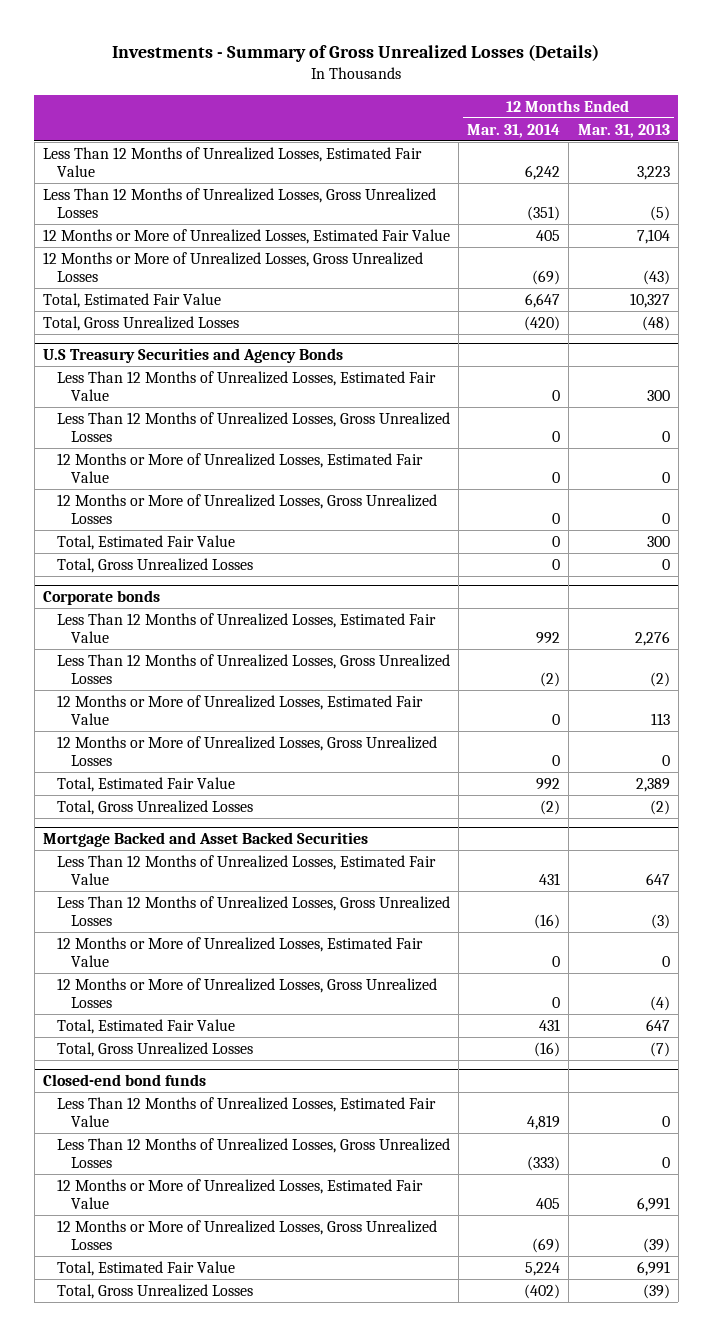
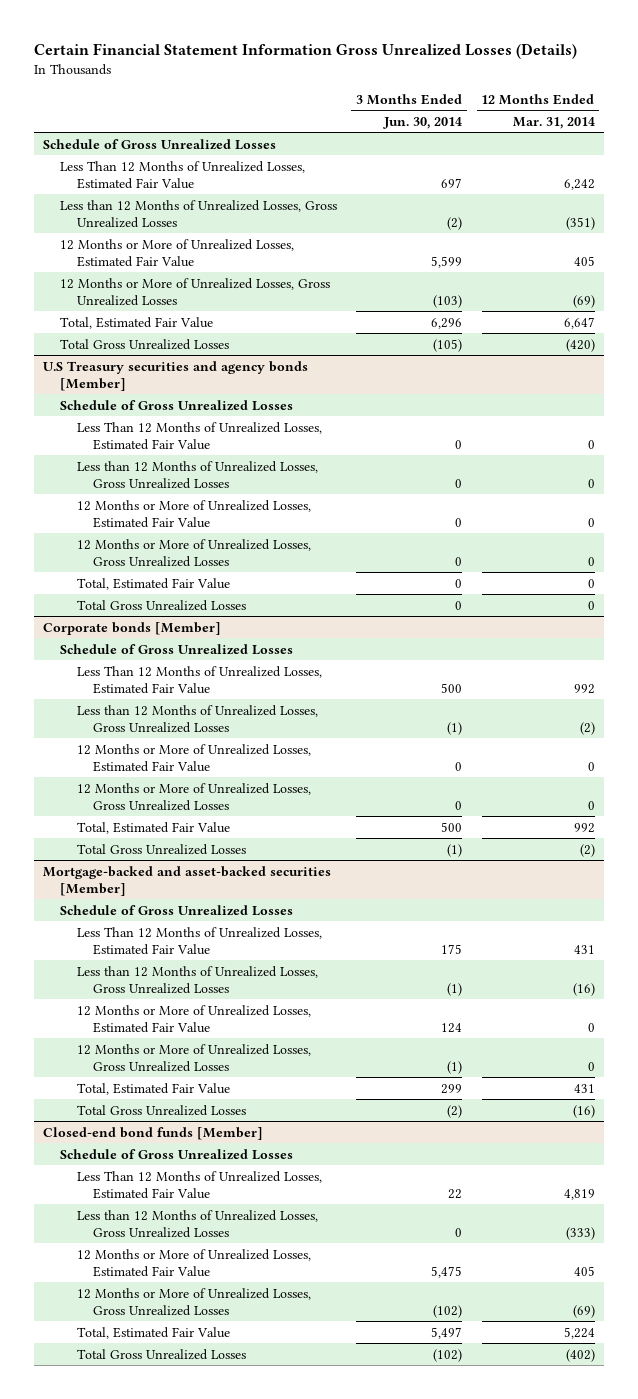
- Investments - Summary of Gross Unrealized Losses (Details)
+ Certain Financial Statement Information Gross Unrealized Losses (Details)
- | 12 Months Ended Mar. 31, 2014 | 12 Months Ended Mar. 31, 2013
+ | 3 Months Ended Jun. 30, 2014 | 12 Months Ended Mar. 31, 2014
+ Schedule of Gross Unrealized Losses
- Less Than 12 Months of Unrealized Losses, Gross Unrealized Losses | (351) | (5)
+ Less than 12 Months of Unrealized Losses, Gross Unrealized Losses | (2) | (351)
- Total, Gross Unrealized Losses | (420) | (48)
- U.S Treasury Securities and Agency Bonds
+ Total Gross Unrealized Losses | (105) | (420)
+ U.S Treasury securities and agency bonds [Member]
+ Schedule of Gross Unrealized Losses
- Less Than 12 Months of Unrealized Losses, Gross Unrealized Losses | 0 | 0
+ Less than 12 Months of Unrealized Losses, Gross Unrealized Losses | 0 | 0
- Total, Gross Unrealized Losses | 0 | 0
- Corporate bonds
+ Total Gross Unrealized Losses | 0 | 0
+ Corporate bonds [Member]
+ Schedule of Gross Unrealized Losses
- Less Than 12 Months of Unrealized Losses, Gross Unrealized Losses | (2) | (2)
+ Less than 12 Months of Unrealized Losses, Gross Unrealized Losses | (1) | (2)
- Total, Gross Unrealized Losses | (2) | (2)
- Mortgage Backed and Asset Backed Securities
+ Total Gross Unrealized Losses | (1) | (2)
+ Mortgage-backed and asset-backed securities [Member]
+ Schedule of Gross Unrealized Losses
- Less Than 12 Months of Unrealized Losses, Gross Unrealized Losses | (16) | (3)
+ Less than 12 Months of Unrealized Losses, Gross Unrealized Losses | (1) | (16)
- Total, Gross Unrealized Losses | (16) | (7)
- Closed-end bond funds
+ Total Gross Unrealized Losses | (2) | (16)
+ Closed-end bond funds [Member]
+ Schedule of Gross Unrealized Losses
- Less Than 12 Months of Unrealized Losses, Gross Unrealized Losses | (333) | 0
+ Less than 12 Months of Unrealized Losses, Gross Unrealized Losses | 0 | (333)
- Total, Gross Unrealized Losses | (402) | (39)
+ Total Gross Unrealized Losses | (102) | (402)

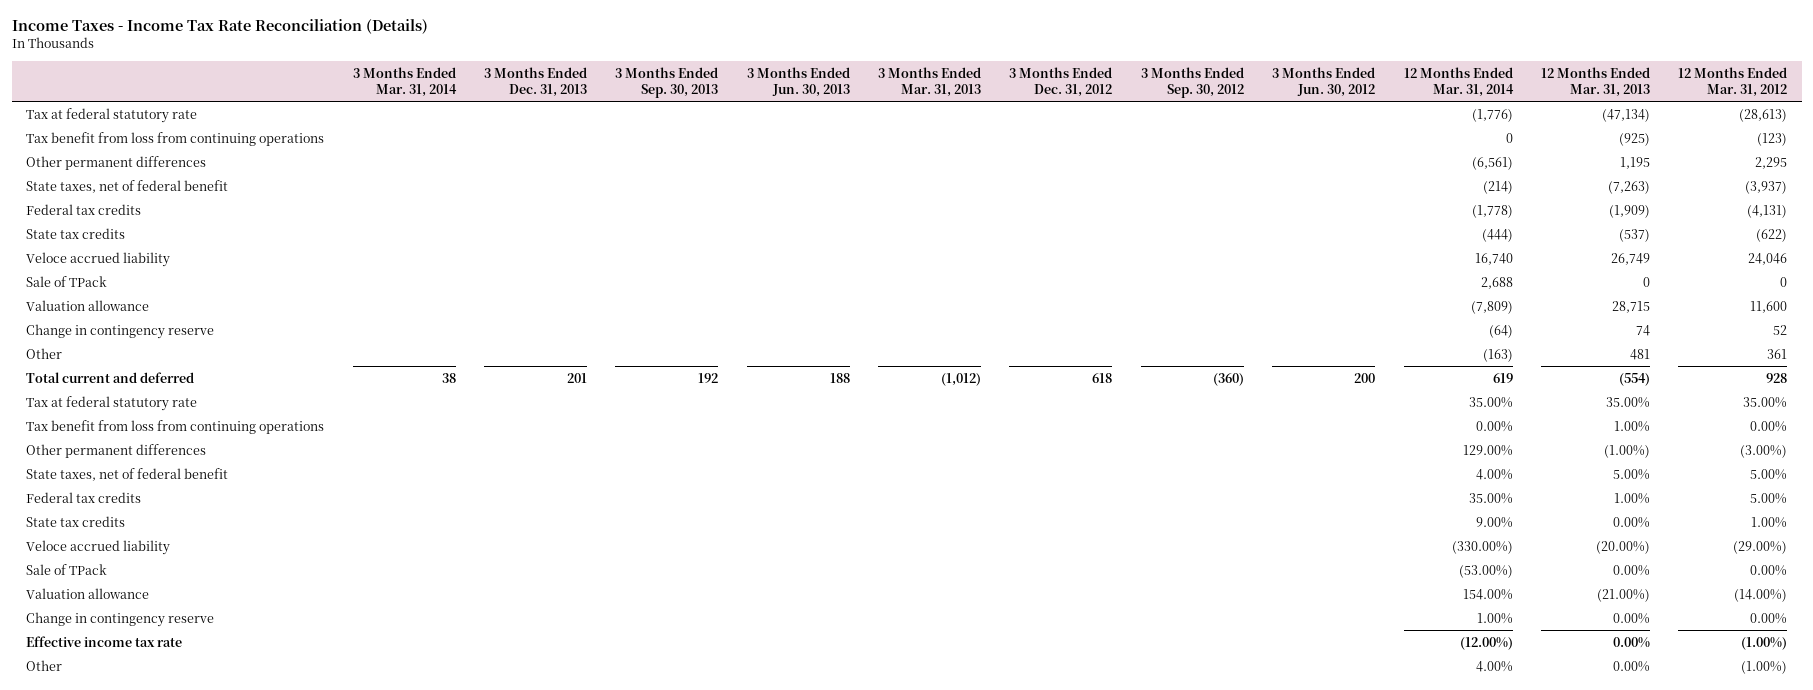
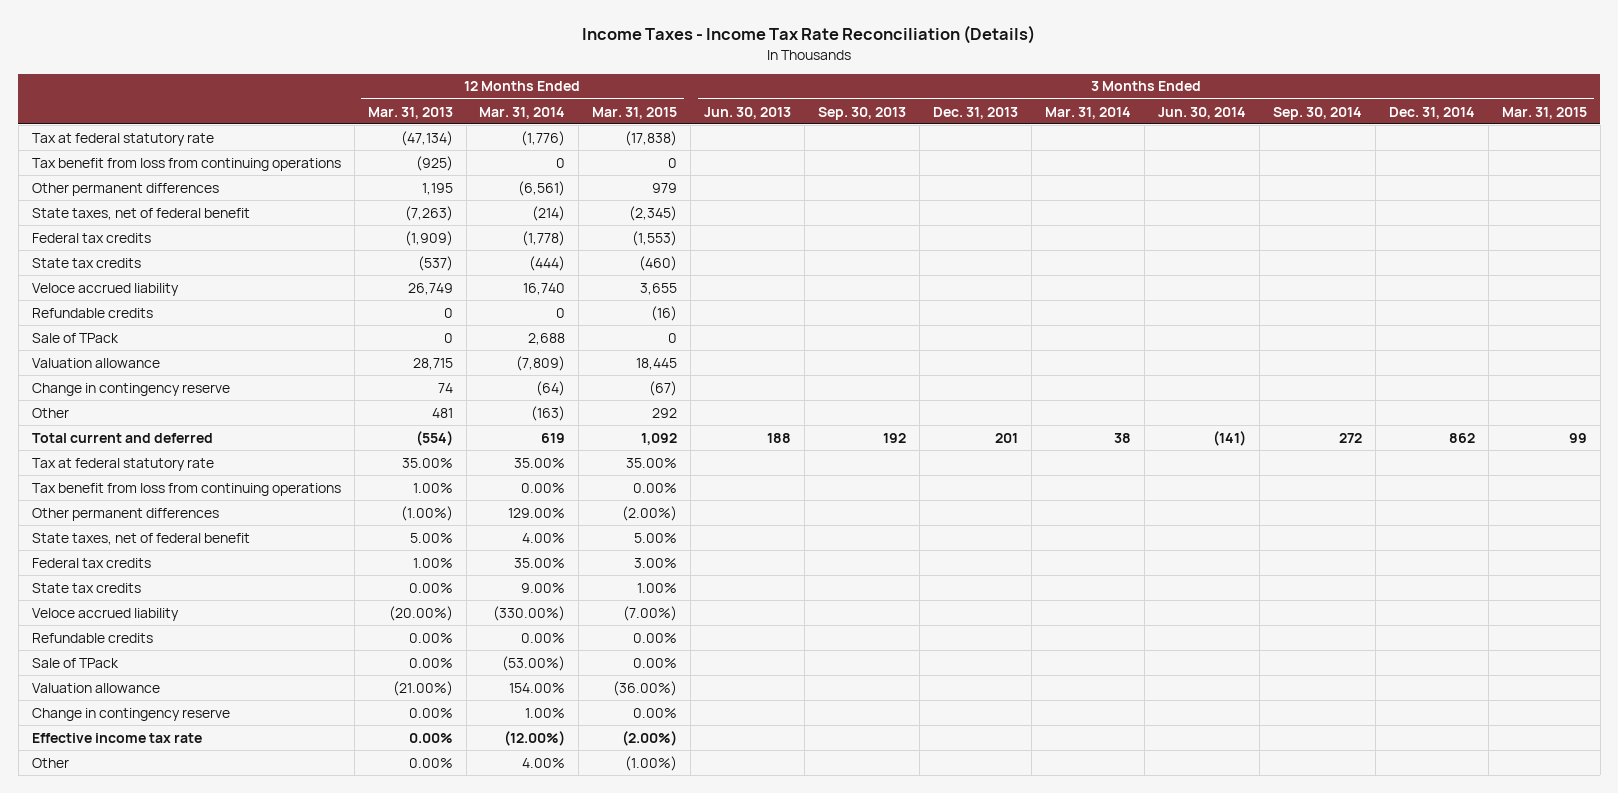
- | 3 Months Ended Mar. 31, 2014 | 3 Months Ended Dec. 31, 2013 | 3 Months Ended Sep. 30, 2013 | 3 Months Ended Jun. 30, 2013 | 3 Months Ended Mar. 31, 2013 | 3 Months Ended Dec. 31, 2012 | 3 Months Ended Sep. 30, 2012 | 3 Months Ended Jun. 30, 2012 | 12 Months Ended Mar. 31, 2014 | 12 Months Ended Mar. 31, 2013 | 12 Months Ended Mar. 31, 2012
+ | 12 Months Ended Mar. 31, 2013 | 12 Months Ended Mar. 31, 2014 | 12 Months Ended Mar. 31, 2015 | 3 Months Ended Jun. 30, 2013 | 3 Months Ended Sep. 30, 2013 | 3 Months Ended Dec. 31, 2013 | 3 Months Ended Mar. 31, 2014 | 3 Months Ended Jun. 30, 2014 | 3 Months Ended Sep. 30, 2014 | 3 Months Ended Dec. 31, 2014 | 3 Months Ended Mar. 31, 2015
+ Refundable credits | 0 | 0 | (16) | | | | | | | |
+ Refundable credits | 0.00% | 0.00% | 0.00% | | | | | | | |

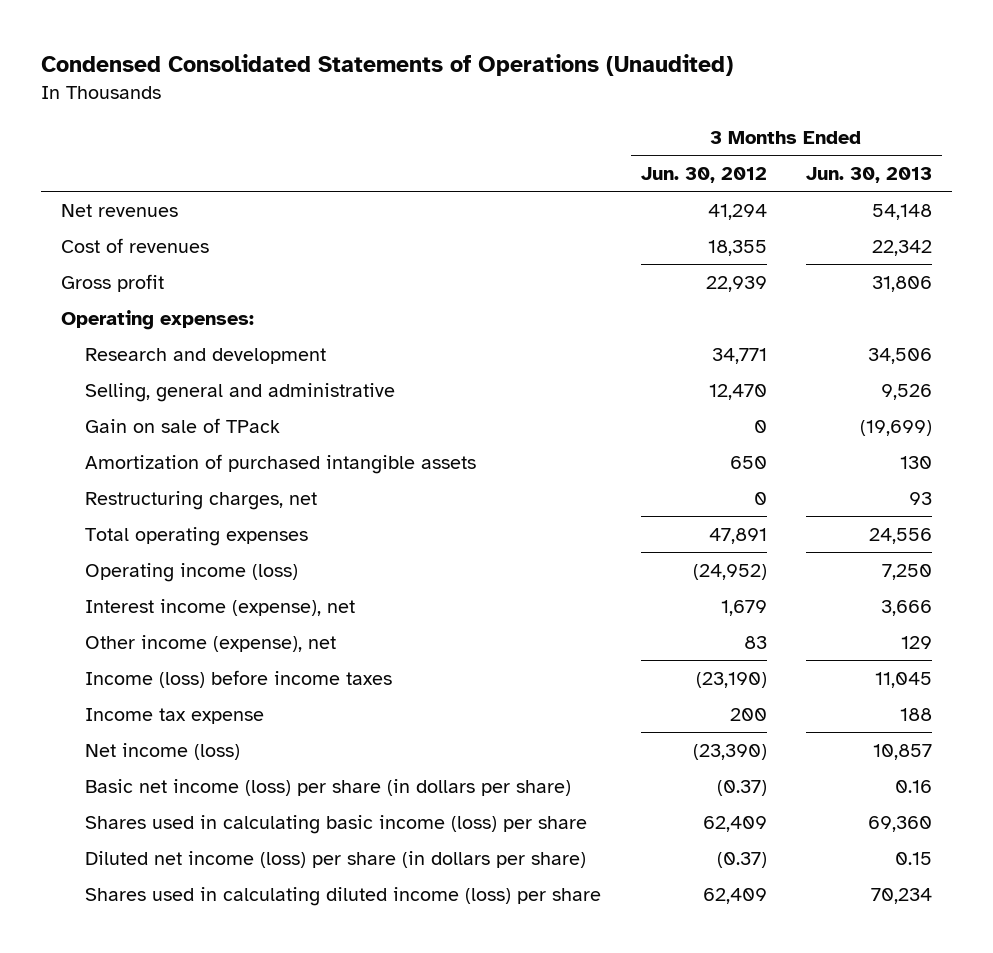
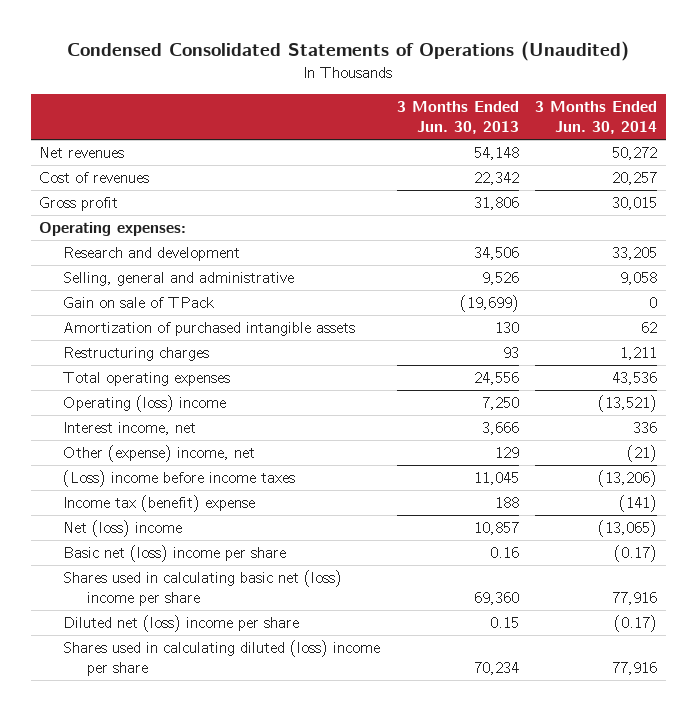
- | 3 Months Ended Jun. 30, 2012 | 3 Months Ended Jun. 30, 2013
+ | 3 Months Ended Jun. 30, 2013 | 3 Months Ended Jun. 30, 2014
- Restructuring charges, net | 0 | 93
+ Restructuring charges | 93 | 1,211
- Operating income (loss) | (24,952) | 7,250
- Interest income (expense), net | 1,679 | 3,666
- Other income (expense), net | 83 | 129
- Income (loss) before income taxes | (23,190) | 11,045
- Income tax expense | 200 | 188
- Net income (loss) | (23,390) | 10,857
- Basic net income (loss) per share (in dollars per share) | (0.37) | 0.16
- Shares used in calculating basic income (loss) per share | 62,409 | 69,360
- Diluted net income (loss) per share (in dollars per share) | (0.37) | 0.15
- Shares used in calculating diluted income (loss) per share | 62,409 | 70,234
+ Operating (loss) income | 7,250 | (13,521)
+ Interest income, net | 3,666 | 336
+ Other (expense) income, net | 129 | (21)
+ (Loss) income before income taxes | 11,045 | (13,206)
+ Income tax (benefit) expense | 188 | (141)
+ Net (loss) income | 10,857 | (13,065)
+ Basic net (loss) income per share | 0.16 | (0.17)
+ Shares used in calculating basic net (loss) income per share | 69,360 | 77,916
+ Diluted net (loss) income per share | 0.15 | (0.17)
+ Shares used in calculating diluted (loss) income per share | 70,234 | 77,916

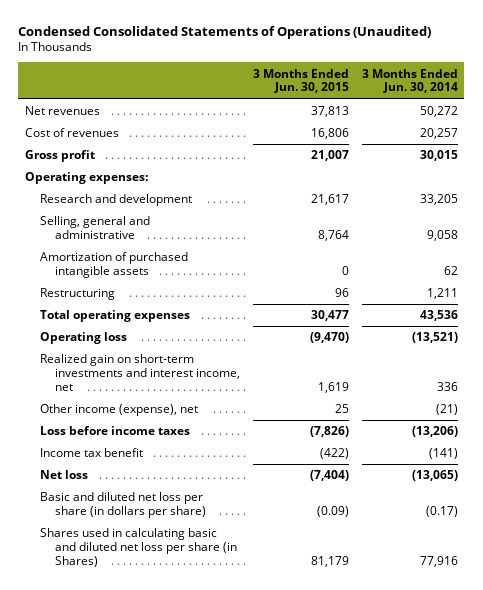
- | 3 Months Ended Jun. 30, 2013 | 3 Months Ended Jun. 30, 2014
+ | 3 Months Ended Jun. 30, 2015 | 3 Months Ended Jun. 30, 2014
- Gain on sale of TPack | (19,699) | 0
- Restructuring charges | 93 | 1,211
+ Restructuring | 96 | 1,211
- Operating (loss) income | 7,250 | (13,521)
- Interest income, net | 3,666 | 336
- Other (expense) income, net | 129 | (21)
- (Loss) income before income taxes | 11,045 | (13,206)
- Income tax (benefit) expense | 188 | (141)
- Net (loss) income | 10,857 | (13,065)
- Basic net (loss) income per share | 0.16 | (0.17)
- Shares used in calculating basic net (loss) income per share | 69,360 | 77,916
- Diluted net (loss) income per share | 0.15 | (0.17)
- Shares used in calculating diluted (loss) income per share | 70,234 | 77,916
+ Operating loss | (9,470) | (13,521)
+ Realized gain on short-term investments and interest income, net | 1,619 | 336
+ Other income (expense), net | 25 | (21)
+ Loss before income taxes | (7,826) | (13,206)
+ Income tax benefit | (422) | (141)
+ Net loss | (7,404) | (13,065)
+ Basic and diluted net loss per share (in dollars per share) | (0.09) | (0.17)
+ Shares used in calculating basic and diluted net loss per share (in Shares) | 81,179 | 77,916

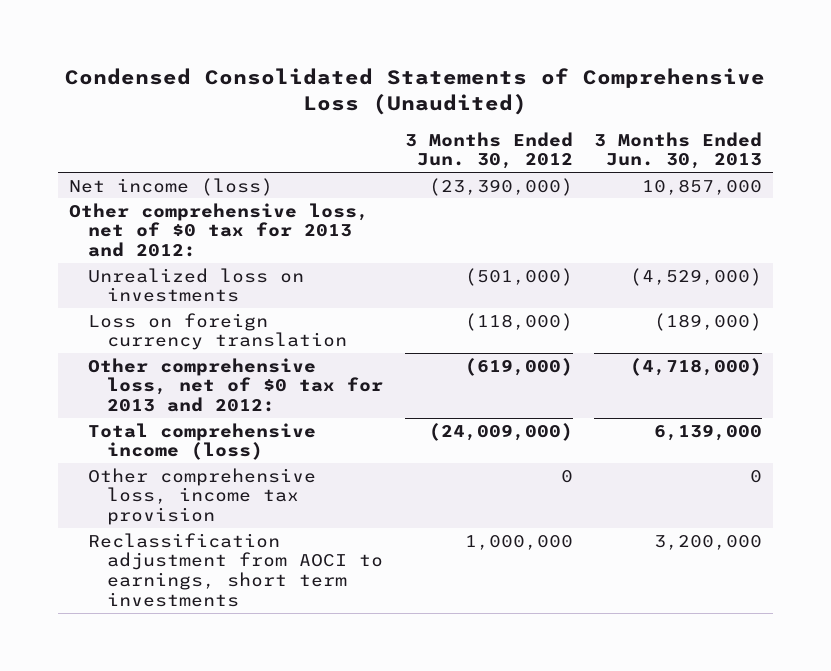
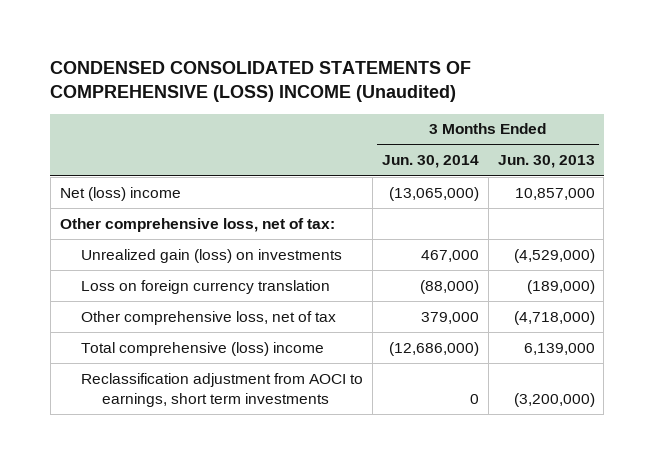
- Condensed Consolidated Statements of Comprehensive Loss (Unaudited)
+ CONDENSED CONSOLIDATED STATEMENTS OF COMPREHENSIVE (LOSS) INCOME (Unaudited)
- | 3 Months Ended Jun. 30, 2012 | 3 Months Ended Jun. 30, 2013
+ | 3 Months Ended Jun. 30, 2014 | 3 Months Ended Jun. 30, 2013
- Net income (loss) | (23,390,000) | 10,857,000
- Other comprehensive loss, net of $0 tax for 2013 and 2012:
- Unrealized loss on investments | (501,000) | (4,529,000)
+ Net (loss) income | (13,065,000) | 10,857,000
+ Other comprehensive loss, net of tax:
+ Unrealized gain (loss) on investments | 467,000 | (4,529,000)
- Other comprehensive loss, net of $0 tax for 2013 and 2012: | (619,000) | (4,718,000)
- Total comprehensive income (loss) | (24,009,000) | 6,139,000
- Other comprehensive loss, income tax provision | 0 | 0
- Reclassification adjustment from AOCI to earnings, short term investments | 1,000,000 | 3,200,000
+ Other comprehensive loss, net of tax | 379,000 | (4,718,000)
+ Total comprehensive (loss) income | (12,686,000) | 6,139,000
+ Reclassification adjustment from AOCI to earnings, short term investments | 0 | (3,200,000)

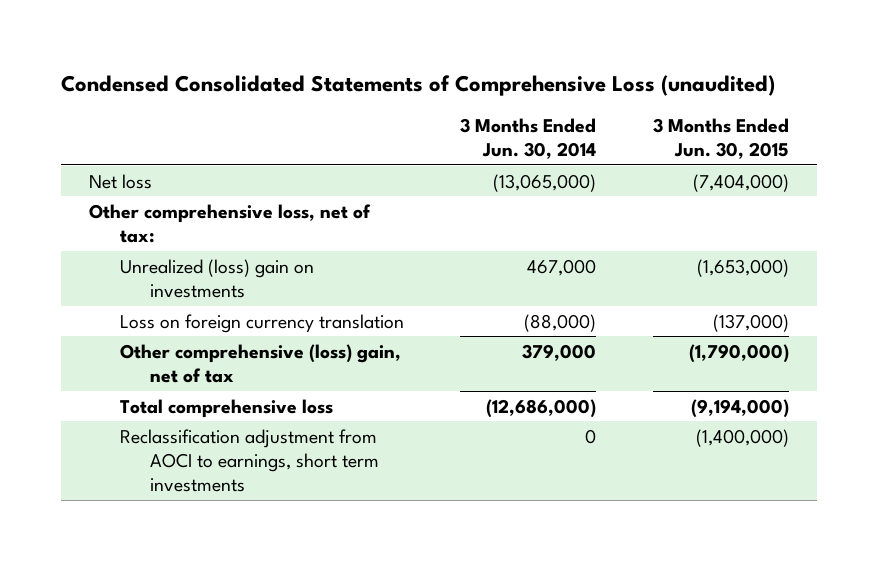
- CONDENSED CONSOLIDATED STATEMENTS OF COMPREHENSIVE (LOSS) INCOME (Unaudited)
+ Condensed Consolidated Statements of Comprehensive Loss (unaudited)
- | 3 Months Ended Jun. 30, 2014 | 3 Months Ended Jun. 30, 2013
+ | 3 Months Ended Jun. 30, 2014 | 3 Months Ended Jun. 30, 2015
- Net (loss) income | (13,065,000) | 10,857,000
+ Net loss | (13,065,000) | (7,404,000)
- Unrealized gain (loss) on investments | 467,000 | (4,529,000)
+ Unrealized (loss) gain on investments | 467,000 | (1,653,000)
- Other comprehensive loss, net of tax | 379,000 | (4,718,000)
- Total comprehensive (loss) income | (12,686,000) | 6,139,000
+ Other comprehensive (loss) gain, net of tax | 379,000 | (1,790,000)
+ Total comprehensive loss | (12,686,000) | (9,194,000)

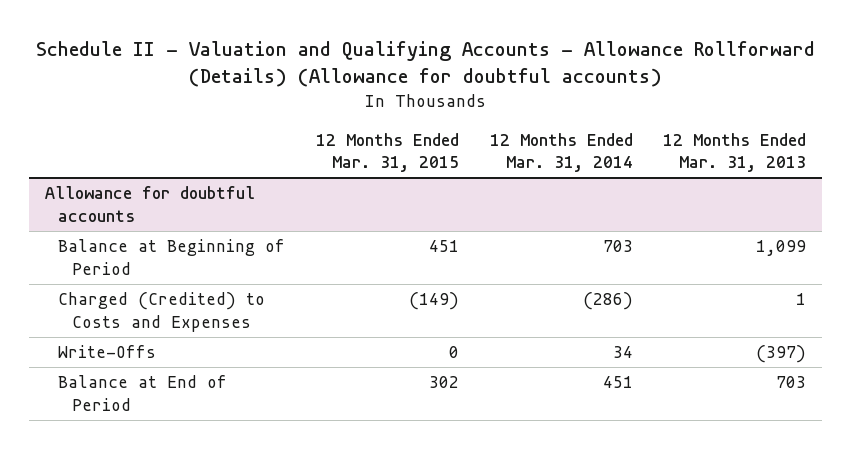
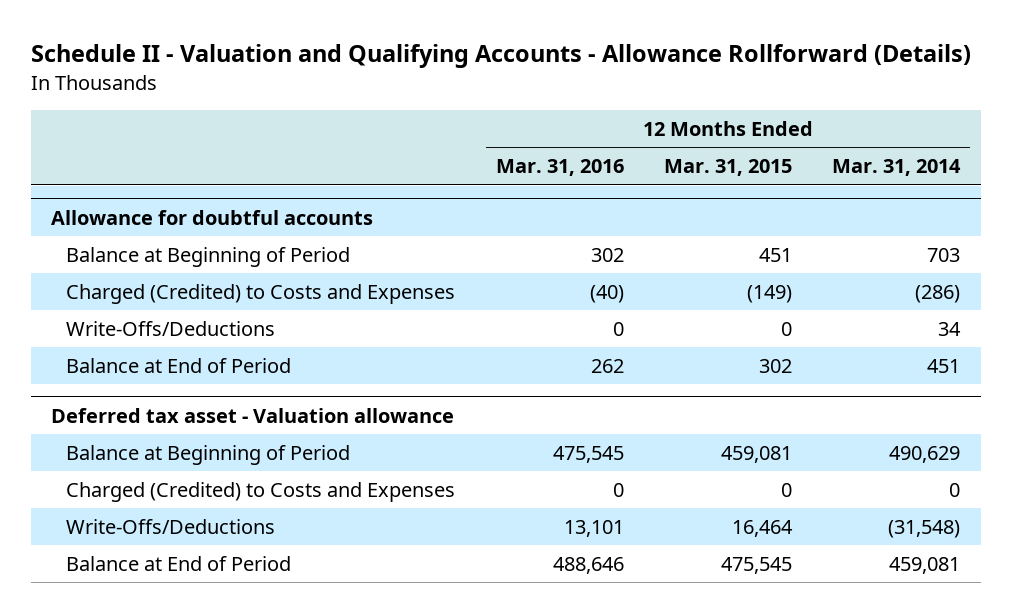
- Schedule II - Valuation and Qualifying Accounts - Allowance Rollforward (Details) (Allowance for doubtful accounts)
+ Schedule II - Valuation and Qualifying Accounts - Allowance Rollforward (Details)
- | 12 Months Ended Mar. 31, 2015 | 12 Months Ended Mar. 31, 2014 | 12 Months Ended Mar. 31, 2013
+ | 12 Months Ended Mar. 31, 2016 | 12 Months Ended Mar. 31, 2015 | 12 Months Ended Mar. 31, 2014
@ Allowance for doubtful accounts
- Write-Offs | 0 | 34 | (397)
+ Write-Offs/Deductions | 0 | 0 | 34
+ Deferred tax asset - Valuation allowance
+ Balance at Beginning of Period | 475,545 | 459,081 | 490,629
+ Charged (Credited) to Costs and Expenses | 0 | 0 | 0
+ Write-Offs/Deductions | 13,101 | 16,464 | (31,548)
+ Balance at End of Period | 488,646 | 475,545 | 459,081

